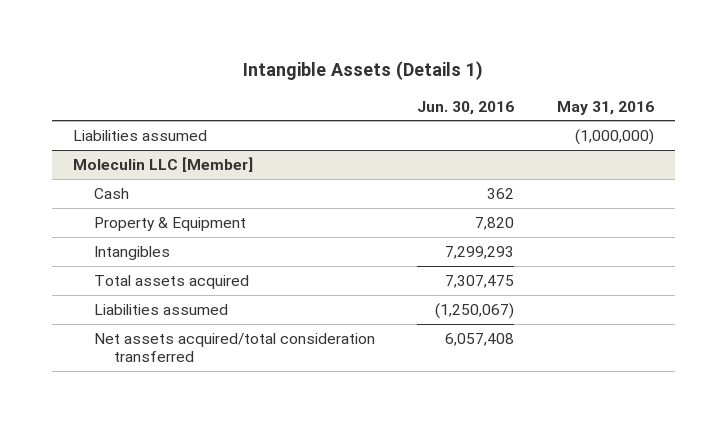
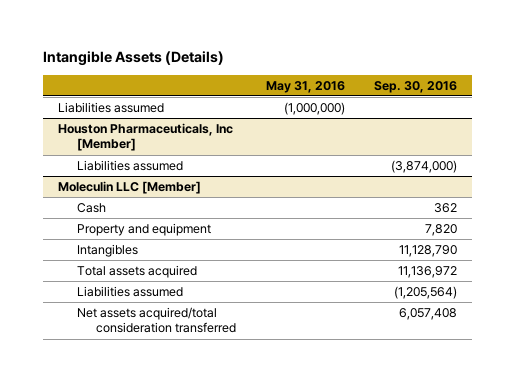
- Intangible Assets (Details 1)
+ Intangible Assets (Details)
- | Jun. 30, 2016 | May 31, 2016
+ | May 31, 2016 | Sep. 30, 2016
+ Houston Pharmaceuticals, Inc [Member]
+ Liabilities assumed | | (3,874,000)
@ Moleculin LLC [Member]
- Property & Equipment | 7,820 |
+ Property and equipment | | 7,820

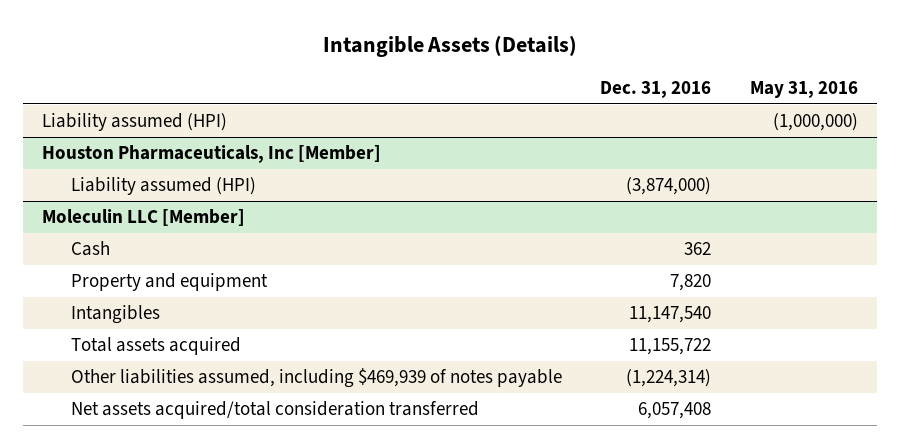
- | May 31, 2016 | Sep. 30, 2016
+ | Dec. 31, 2016 | May 31, 2016
- Liabilities assumed | (1,000,000) |
+ Liability assumed (HPI) | | (1,000,000)
@ Houston Pharmaceuticals, Inc [Member]
- Liabilities assumed | | (3,874,000)
+ Liability assumed (HPI) | (3,874,000) |
@ Moleculin LLC [Member]
- Liabilities assumed | | (1,205,564)
+ Other liabilities assumed, including $469,939 of notes payable | (1,224,314) |

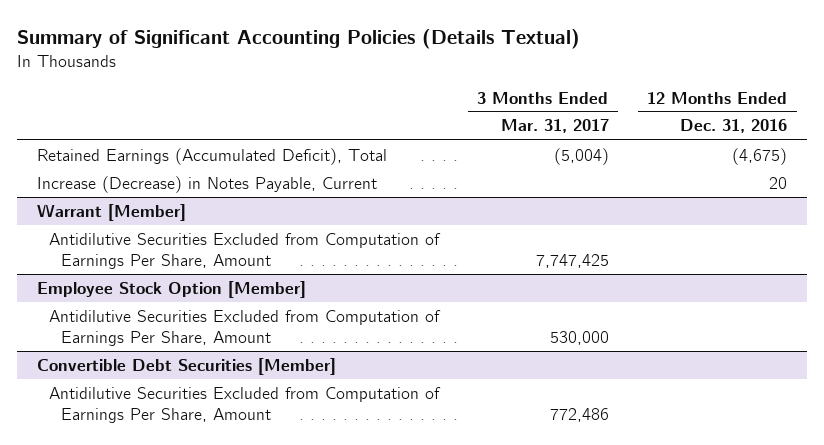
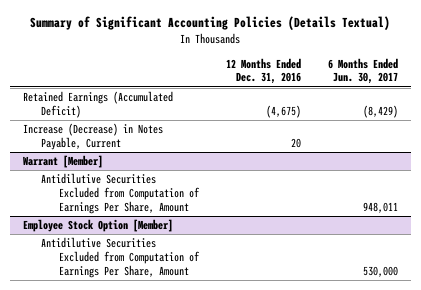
- | 3 Months Ended Mar. 31, 2017 | 12 Months Ended Dec. 31, 2016
+ | 12 Months Ended Dec. 31, 2016 | 6 Months Ended Jun. 30, 2017
- Retained Earnings (Accumulated Deficit), Total | (5,004) | (4,675)
+ Retained Earnings (Accumulated Deficit) | (4,675) | (8,429)
- Convertible Debt Securities [Member]
- Antidilutive Securities Excluded from Computation of Earnings Per Share, Amount | 772,486 |

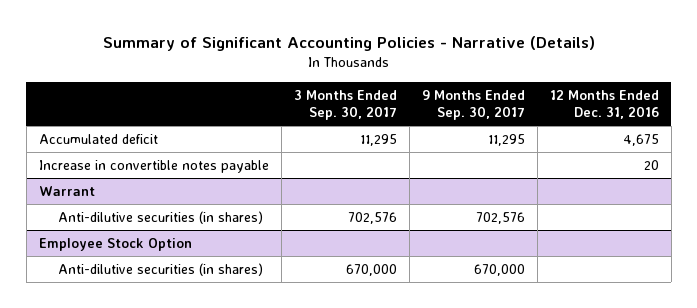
- Summary of Significant Accounting Policies (Details Textual)
+ Summary of Significant Accounting Policies - Narrative (Details)
- | 12 Months Ended Dec. 31, 2016 | 6 Months Ended Jun. 30, 2017
+ | 3 Months Ended Sep. 30, 2017 | 9 Months Ended Sep. 30, 2017 | 12 Months Ended Dec. 31, 2016
- Retained Earnings (Accumulated Deficit) | (4,675) | (8,429)
- Increase (Decrease) in Notes Payable, Current | 20 |
- Warrant [Member]
- Antidilutive Securities Excluded from Computation of Earnings Per Share, Amount | | 948,011
- Employee Stock Option [Member]
- Antidilutive Securities Excluded from Computation of Earnings Per Share, Amount | | 530,000
+ Accumulated deficit | 11,295 | 11,295 | 4,675
+ Increase in convertible notes payable | | | 20
+ Warrant
+ Anti-dilutive securities (in shares) | 702,576 | 702,576 |
+ Employee Stock Option
+ Anti-dilutive securities (in shares) | 670,000 | 670,000 |

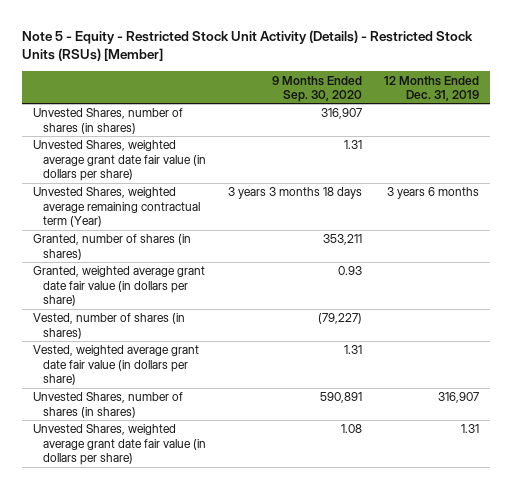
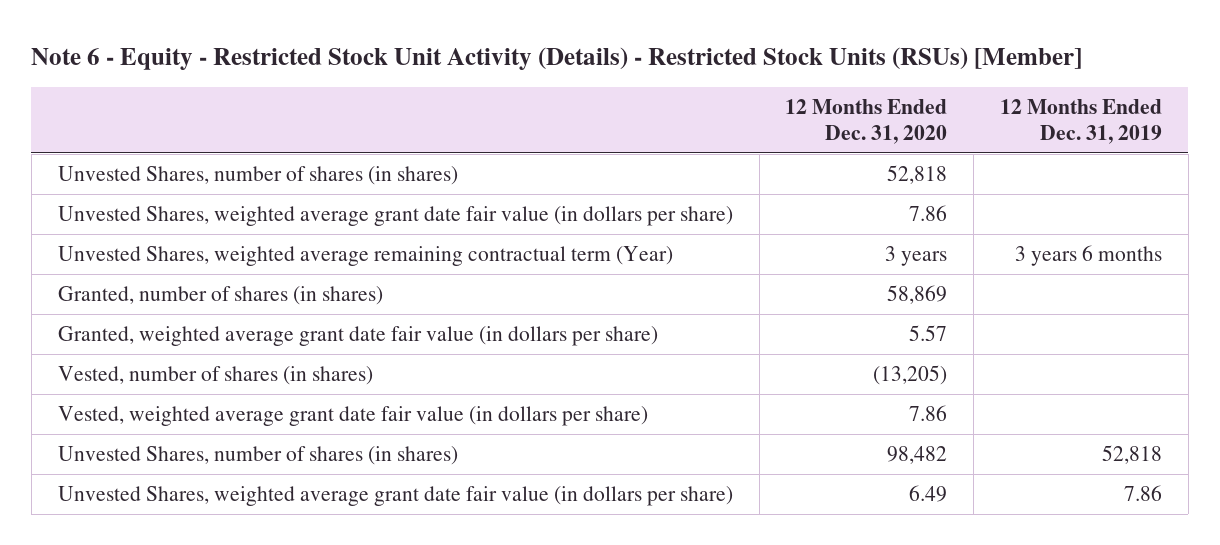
- Note 5 - Equity - Restricted Stock Unit Activity (Details) - Restricted Stock Units (RSUs) [Member]
+ Note 6 - Equity - Restricted Stock Unit Activity (Details) - Restricted Stock Units (RSUs) [Member]
- | 9 Months Ended Sep. 30, 2020 | 12 Months Ended Dec. 31, 2019
+ | 12 Months Ended Dec. 31, 2020 | 12 Months Ended Dec. 31, 2019
- Unvested Shares, number of shares (in shares) | 590,891 | 316,907
- Unvested Shares, weighted average grant date fair value (in dollars per share) | 1.08 | 1.31
+ Unvested Shares, number of shares (in shares) | 98,482 | 52,818
+ Unvested Shares, weighted average grant date fair value (in dollars per share) | 6.49 | 7.86

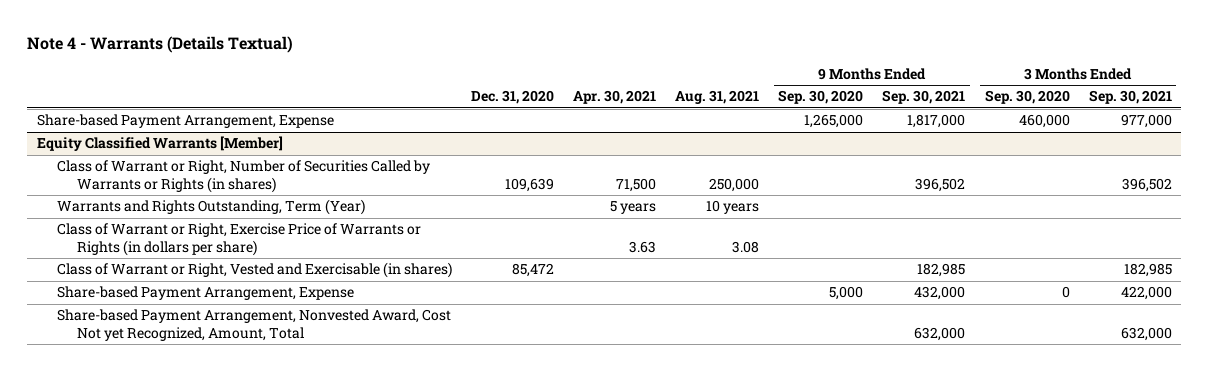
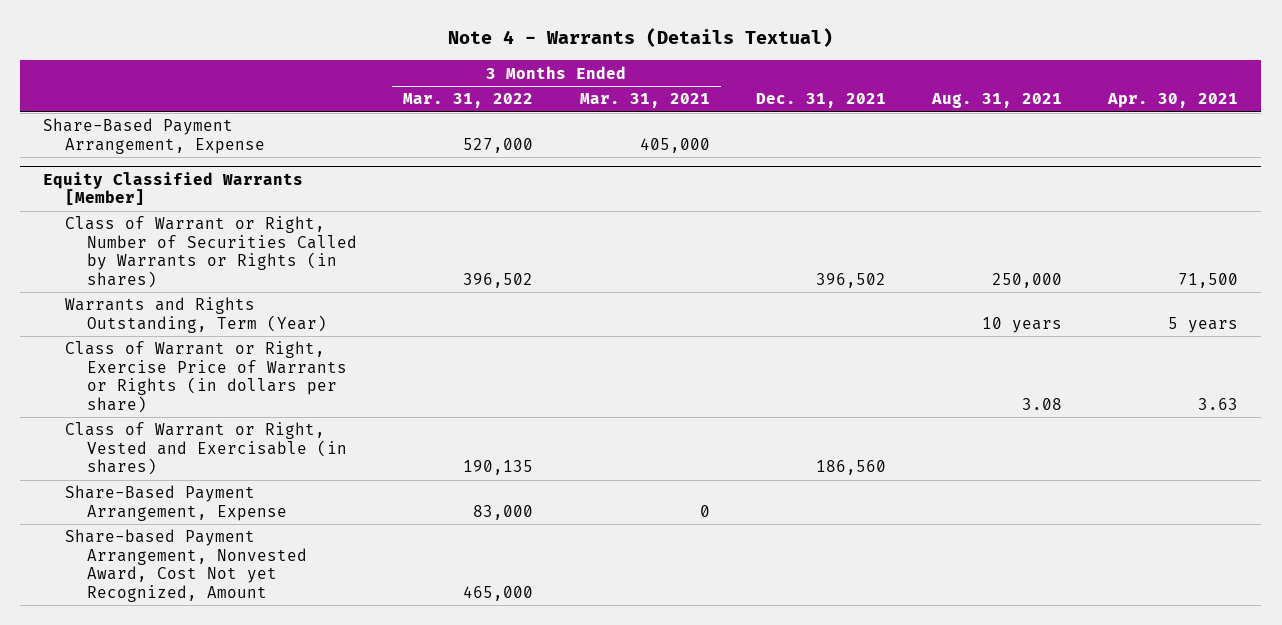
- | Dec. 31, 2020 | Apr. 30, 2021 | Aug. 31, 2021 | 9 Months Ended Sep. 30, 2020 | 9 Months Ended Sep. 30, 2021 | 3 Months Ended Sep. 30, 2020 | 3 Months Ended Sep. 30, 2021
+ | 3 Months Ended Mar. 31, 2022 | 3 Months Ended Mar. 31, 2021 | Dec. 31, 2021 | Aug. 31, 2021 | Apr. 30, 2021
- Share-based Payment Arrangement, Expense | | | | 1,265,000 | 1,817,000 | 460,000 | 977,000
+ Share-Based Payment Arrangement, Expense | 527,000 | 405,000 | | |
@ Equity Classified Warrants [Member]
- Share-based Payment Arrangement, Expense | | | | 5,000 | 432,000 | 0 | 422,000
- Share-based Payment Arrangement, Nonvested Award, Cost Not yet Recognized, Amount, Total | | | | | 632,000 | | 632,000
+ Share-Based Payment Arrangement, Expense | 83,000 | 0 | | |
+ Share-based Payment Arrangement, Nonvested Award, Cost Not yet Recognized, Amount | 465,000 | | | |

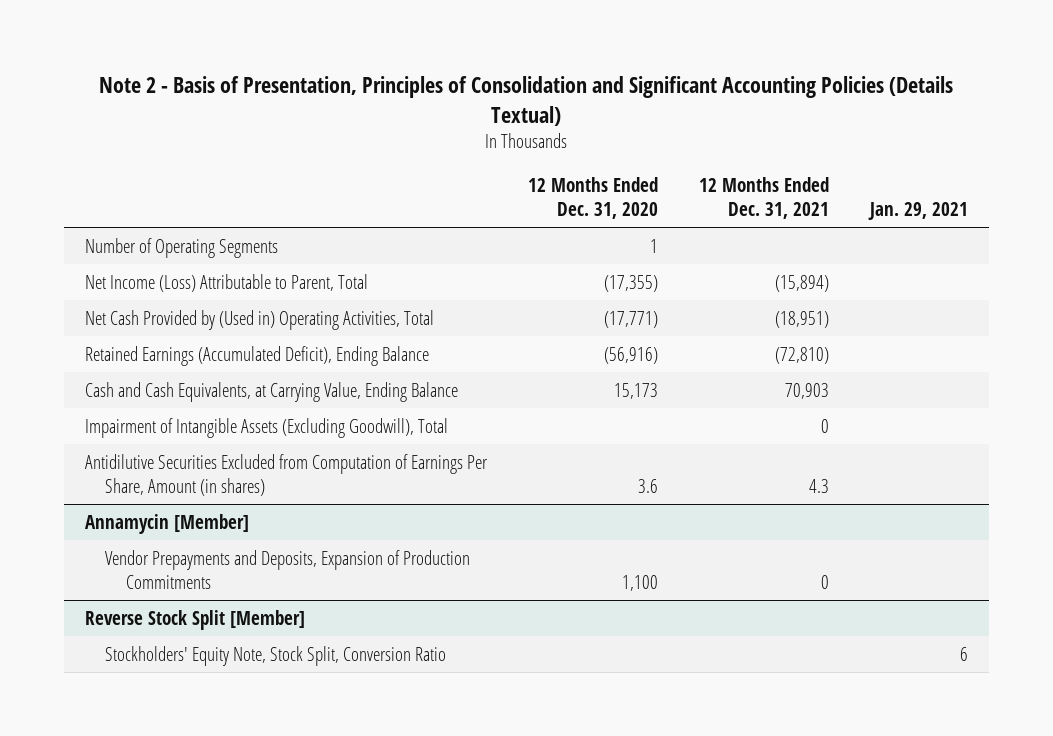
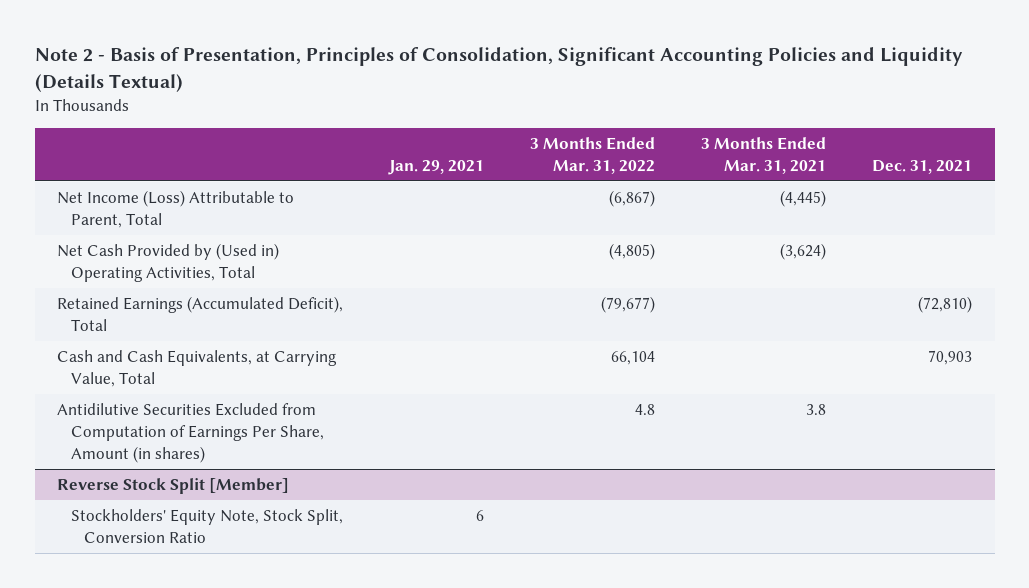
- Note 2 - Basis of Presentation, Principles of Consolidation and Significant Accounting Policies (Details Textual)
+ Note 2 - Basis of Presentation, Principles of Consolidation, Significant Accounting Policies and Liquidity (Details Textual)
- | 12 Months Ended Dec. 31, 2020 | 12 Months Ended Dec. 31, 2021 | Jan. 29, 2021
+ | Jan. 29, 2021 | 3 Months Ended Mar. 31, 2022 | 3 Months Ended Mar. 31, 2021 | Dec. 31, 2021
- Number of Operating Segments | 1 | |
- Retained Earnings (Accumulated Deficit), Ending Balance | (56,916) | (72,810) |
- Cash and Cash Equivalents, at Carrying Value, Ending Balance | 15,173 | 70,903 |
- Impairment of Intangible Assets (Excluding Goodwill), Total | | 0 |
+ Retained Earnings (Accumulated Deficit), Total | | (79,677) | | (72,810)
+ Cash and Cash Equivalents, at Carrying Value, Total | | 66,104 | | 70,903
- Annamycin [Member]
- Vendor Prepayments and Deposits, Expansion of Production Commitments | 1,100 | 0 |

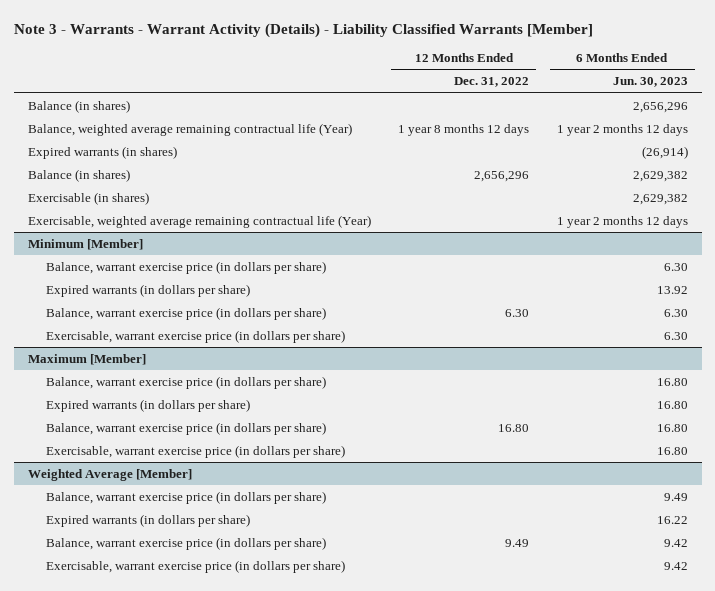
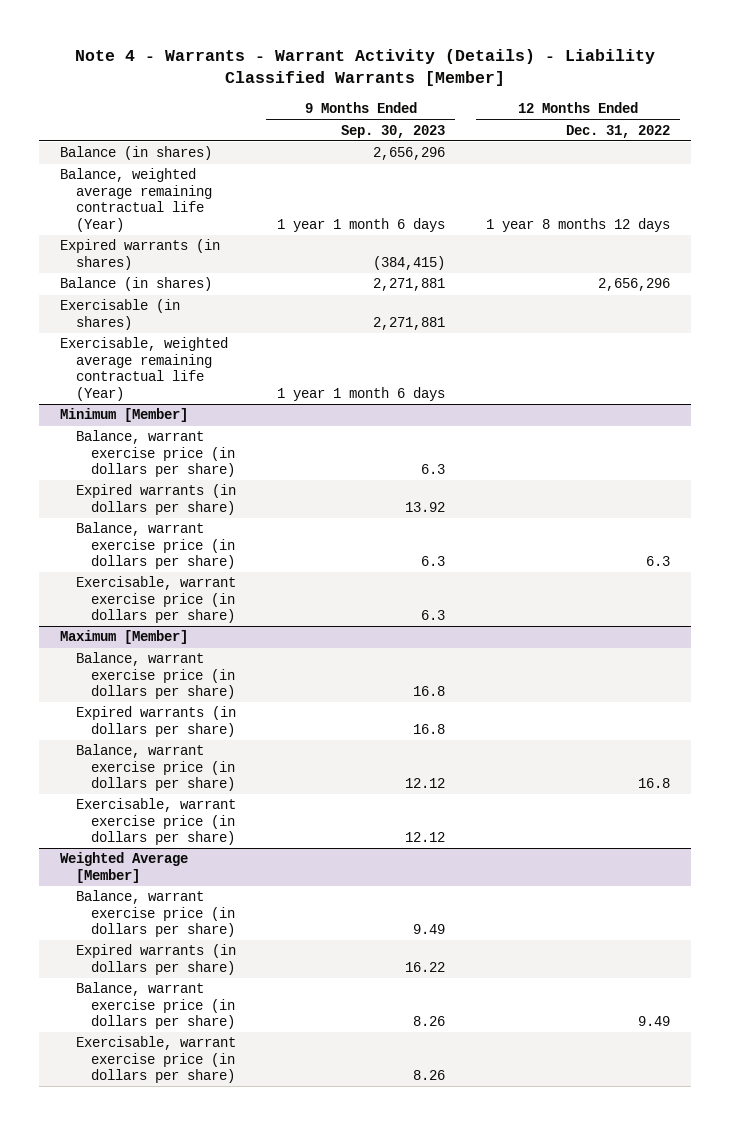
- Note 3 - Warrants - Warrant Activity (Details) - Liability Classified Warrants [Member]
+ Note 4 - Warrants - Warrant Activity (Details) - Liability Classified Warrants [Member]
- | 12 Months Ended Dec. 31, 2022 | 6 Months Ended Jun. 30, 2023
+ | 9 Months Ended Sep. 30, 2023 | 12 Months Ended Dec. 31, 2022
@ Minimum [Member]
- Balance, warrant exercise price (in dollars per share) | 6.30 | 6.30
+ Balance, warrant exercise price (in dollars per share) | 6.3 | 6.3
@ Maximum [Member]
- Balance, warrant exercise price (in dollars per share) | 16.80 | 16.80
+ Balance, warrant exercise price (in dollars per share) | 12.12 | 16.8

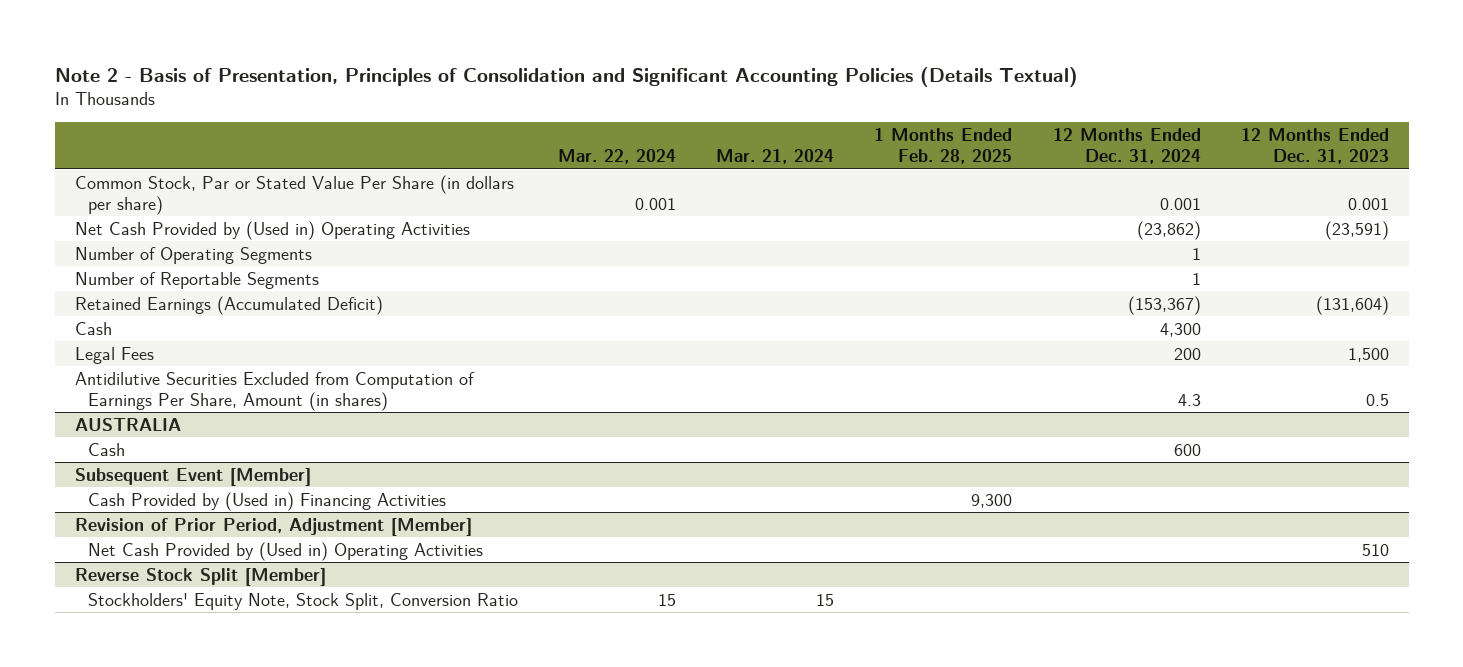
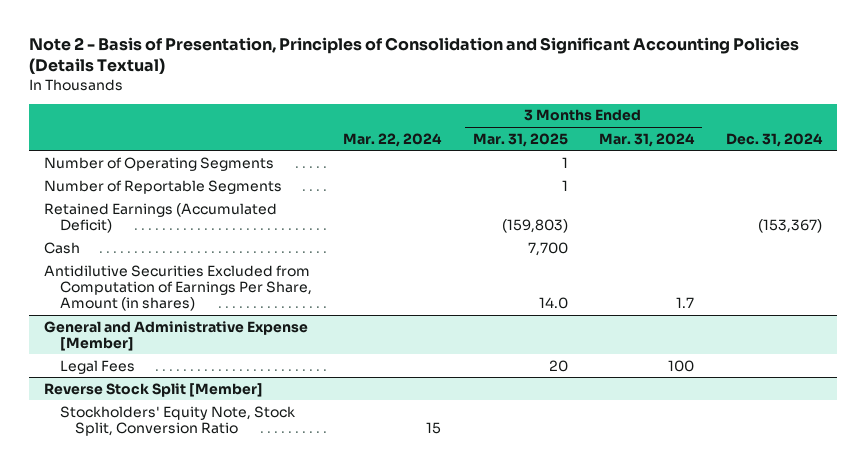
- | Mar. 22, 2024 | Mar. 21, 2024 | 1 Months Ended Feb. 28, 2025 | 12 Months Ended Dec. 31, 2024 | 12 Months Ended Dec. 31, 2023
+ | Mar. 22, 2024 | 3 Months Ended Mar. 31, 2025 | 3 Months Ended Mar. 31, 2024 | Dec. 31, 2024
- Common Stock, Par or Stated Value Per Share (in dollars per share) | 0.001 | | | 0.001 | 0.001
- Net Cash Provided by (Used in) Operating Activities | | | | (23,862) | (23,591)
- Legal Fees | | | | 200 | 1,500
- AUSTRALIA
- Cash | | | | 600 |
- Subsequent Event [Member]
- Cash Provided by (Used in) Financing Activities | | | 9,300 | |
- Revision of Prior Period, Adjustment [Member]
- Net Cash Provided by (Used in) Operating Activities | | | | | 510
+ General and Administrative Expense [Member]
+ Legal Fees | | 20 | 100 |

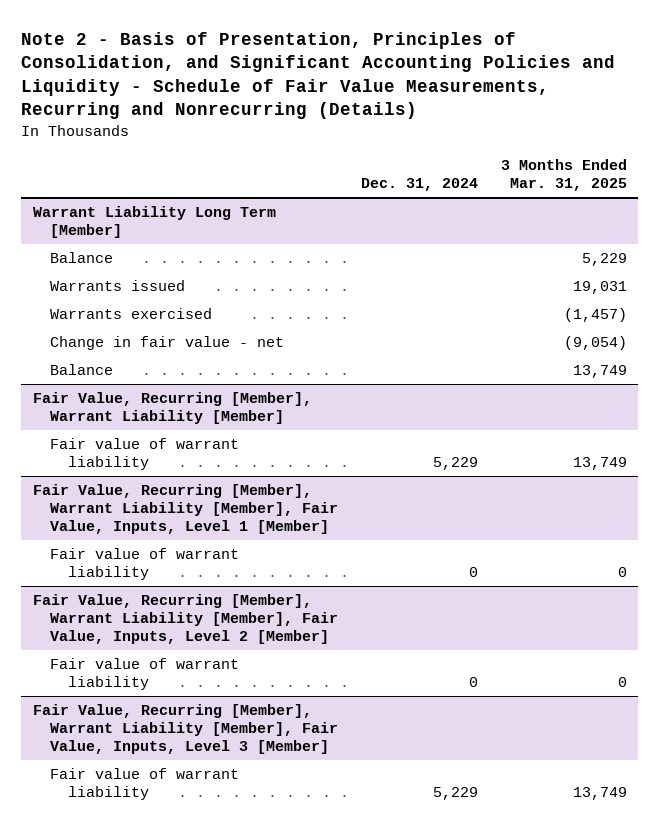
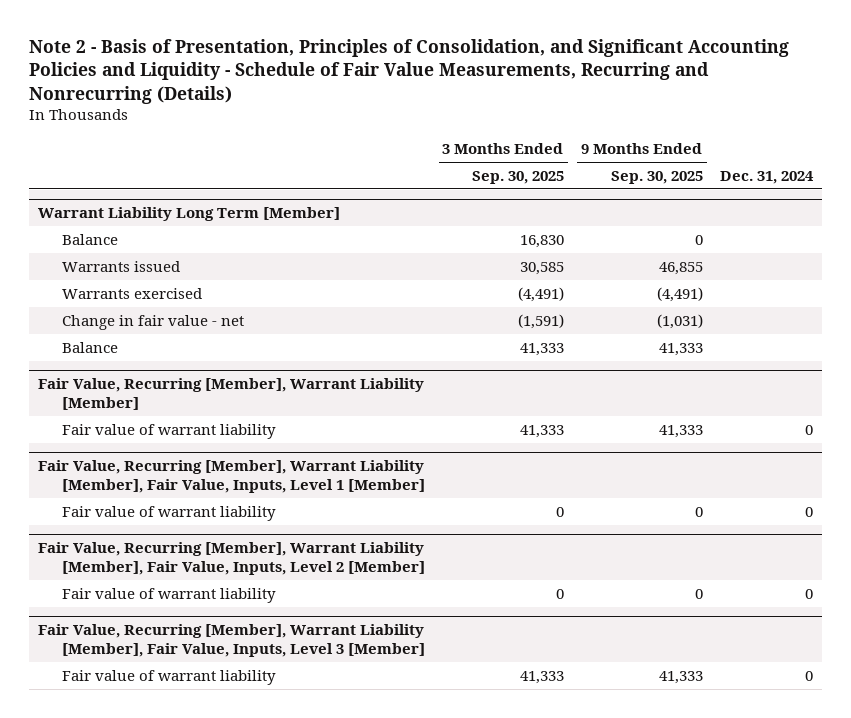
- | Dec. 31, 2024 | 3 Months Ended Mar. 31, 2025
+ | 3 Months Ended Sep. 30, 2025 | 9 Months Ended Sep. 30, 2025 | Dec. 31, 2024
@ Fair Value, Recurring [Member], Warrant Liability [Member]
- Fair value of warrant liability | 5,229 | 13,749
+ Fair value of warrant liability | 41,333 | 41,333 | 0
@ Fair Value, Recurring [Member], Warrant Liability [Member], Fair Value, Inputs, Level 3 [Member]
- Fair value of warrant liability | 5,229 | 13,749
+ Fair value of warrant liability | 41,333 | 41,333 | 0

